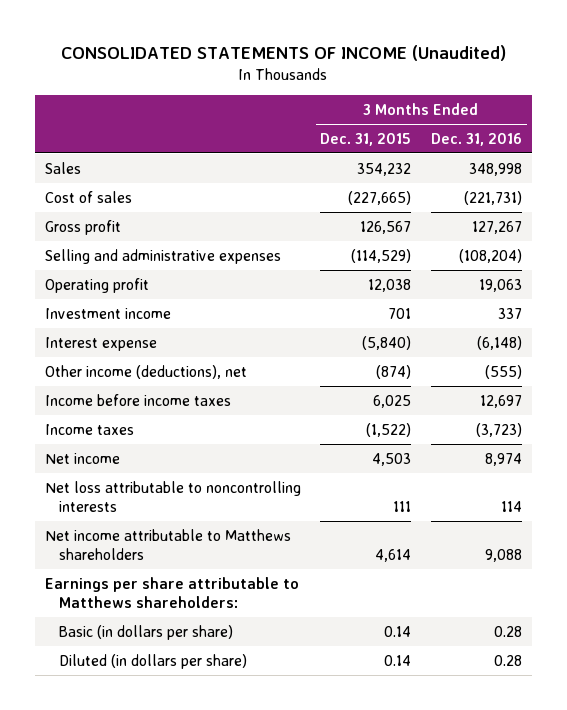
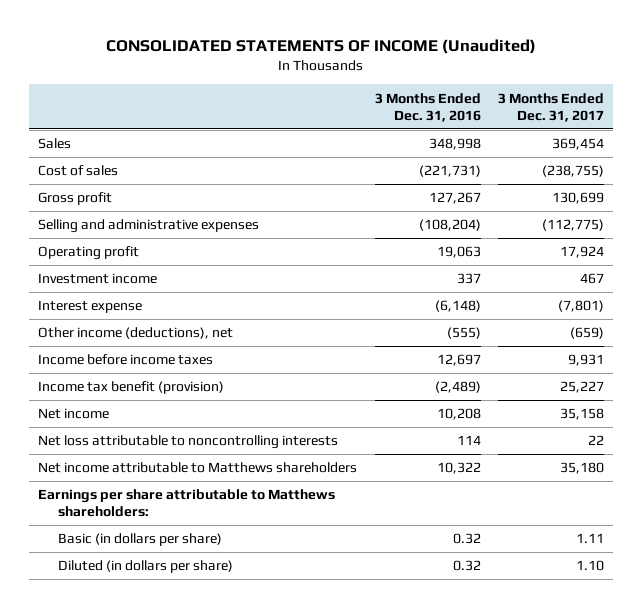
- | 3 Months Ended Dec. 31, 2015 | 3 Months Ended Dec. 31, 2016
+ | 3 Months Ended Dec. 31, 2016 | 3 Months Ended Dec. 31, 2017
- Income taxes | (1,522) | (3,723)
- Net income | 4,503 | 8,974
+ Income tax benefit (provision) | (2,489) | 25,227
+ Net income | 10,208 | 35,158
- Net income attributable to Matthews shareholders | 4,614 | 9,088
+ Net income attributable to Matthews shareholders | 10,322 | 35,180
- Basic (in dollars per share) | 0.14 | 0.28
- Diluted (in dollars per share) | 0.14 | 0.28
+ Basic (in dollars per share) | 0.32 | 1.11
+ Diluted (in dollars per share) | 0.32 | 1.10

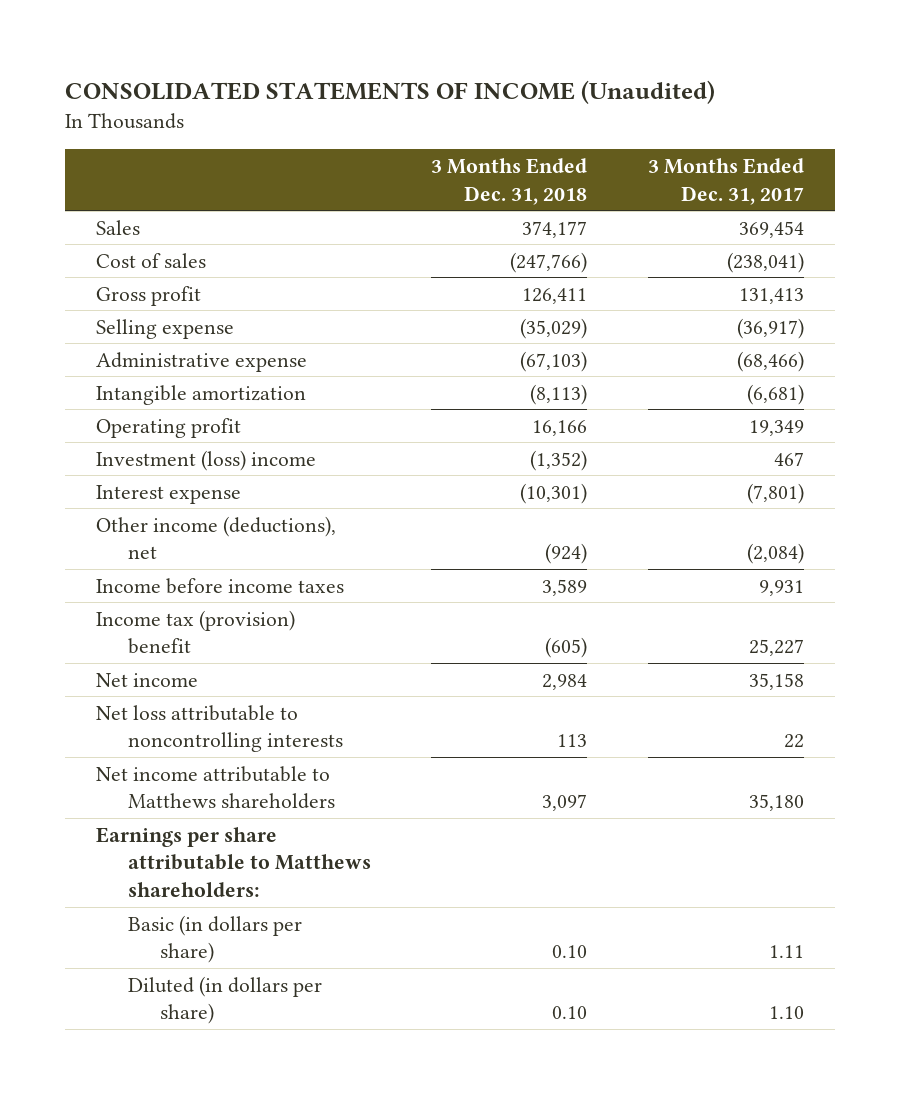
- | 3 Months Ended Dec. 31, 2016 | 3 Months Ended Dec. 31, 2017
+ | 3 Months Ended Dec. 31, 2018 | 3 Months Ended Dec. 31, 2017
- Cost of sales | (221,731) | (238,755)
- Gross profit | 127,267 | 130,699
- Selling and administrative expenses | (108,204) | (112,775)
- Operating profit | 19,063 | 17,924
- Investment income | 337 | 467
+ Cost of sales | (247,766) | (238,041)
+ Gross profit | 126,411 | 131,413
+ Selling expense | (35,029) | (36,917)
+ Administrative expense | (67,103) | (68,466)
+ Intangible amortization | (8,113) | (6,681)
+ Operating profit | 16,166 | 19,349
+ Investment (loss) income | (1,352) | 467
- Other income (deductions), net | (555) | (659)
+ Other income (deductions), net | (924) | (2,084)
- Income tax benefit (provision) | (2,489) | 25,227
+ Income tax (provision) benefit | (605) | 25,227

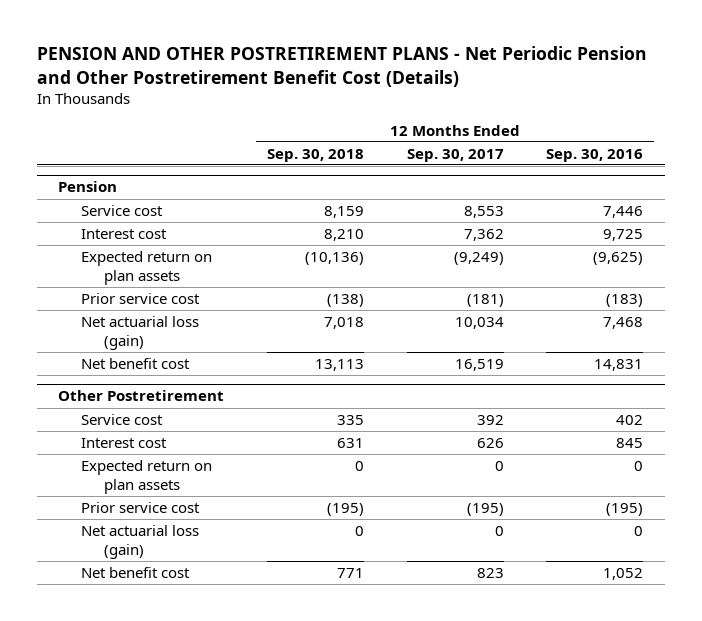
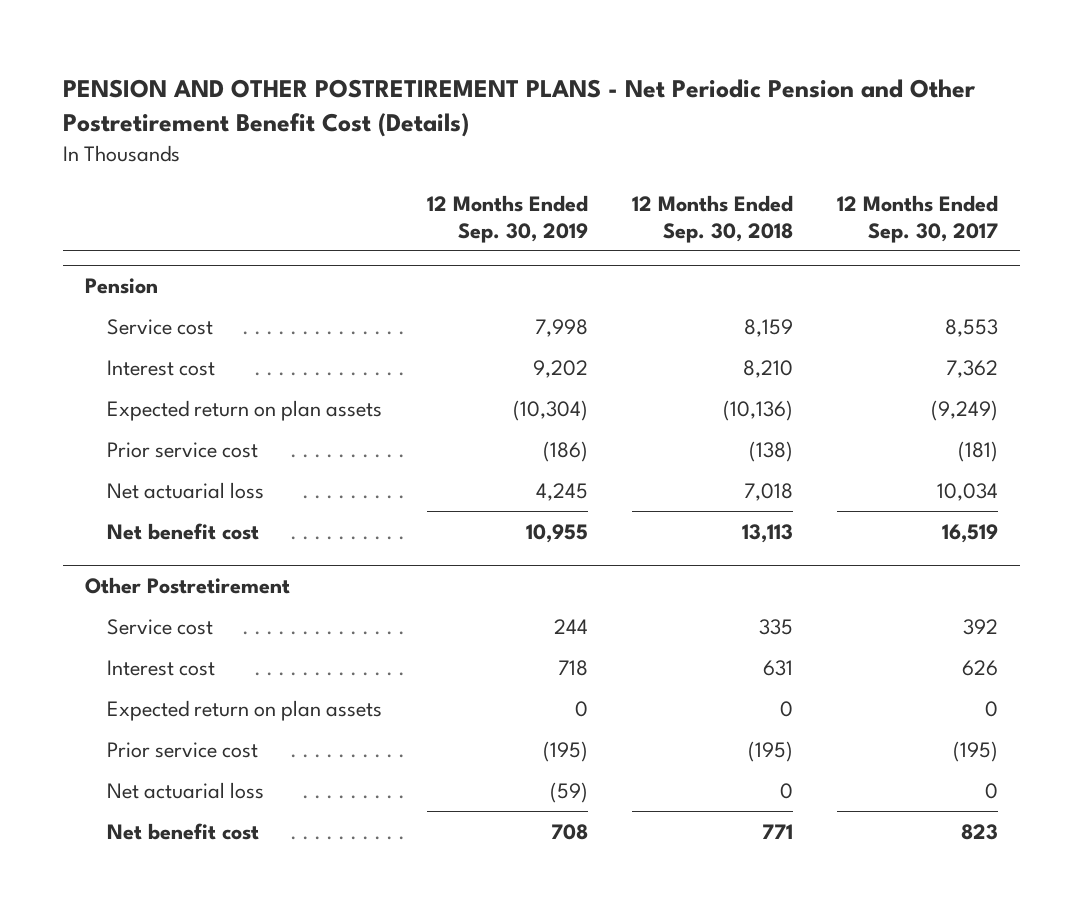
- | 12 Months Ended Sep. 30, 2018 | 12 Months Ended Sep. 30, 2017 | 12 Months Ended Sep. 30, 2016
+ | 12 Months Ended Sep. 30, 2019 | 12 Months Ended Sep. 30, 2018 | 12 Months Ended Sep. 30, 2017
@ Pension
- Net actuarial loss (gain) | 7,018 | 10,034 | 7,468
+ Net actuarial loss | 4,245 | 7,018 | 10,034
@ Other Postretirement
- Net actuarial loss (gain) | 0 | 0 | 0
+ Net actuarial loss | (59) | 0 | 0

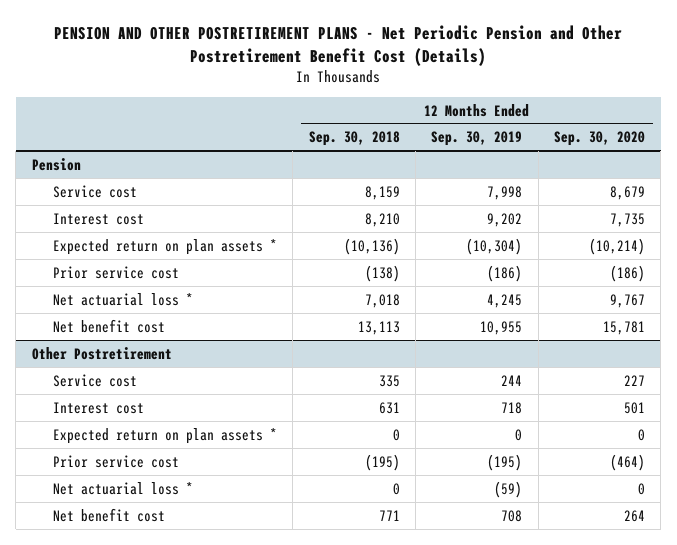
- | 12 Months Ended Sep. 30, 2019 | 12 Months Ended Sep. 30, 2018 | 12 Months Ended Sep. 30, 2017
+ | 12 Months Ended Sep. 30, 2018 | 12 Months Ended Sep. 30, 2019 | 12 Months Ended Sep. 30, 2020
@ Pension
- Expected return on plan assets | (10,304) | (10,136) | (9,249)
+ Expected return on plan assets * | (10,136) | (10,304) | (10,214)
- Net actuarial loss | 4,245 | 7,018 | 10,034
+ Net actuarial loss * | 7,018 | 4,245 | 9,767
@ Other Postretirement
- Expected return on plan assets | 0 | 0 | 0
+ Expected return on plan assets * | 0 | 0 | 0
- Net actuarial loss | (59) | 0 | 0
+ Net actuarial loss * | 0 | (59) | 0

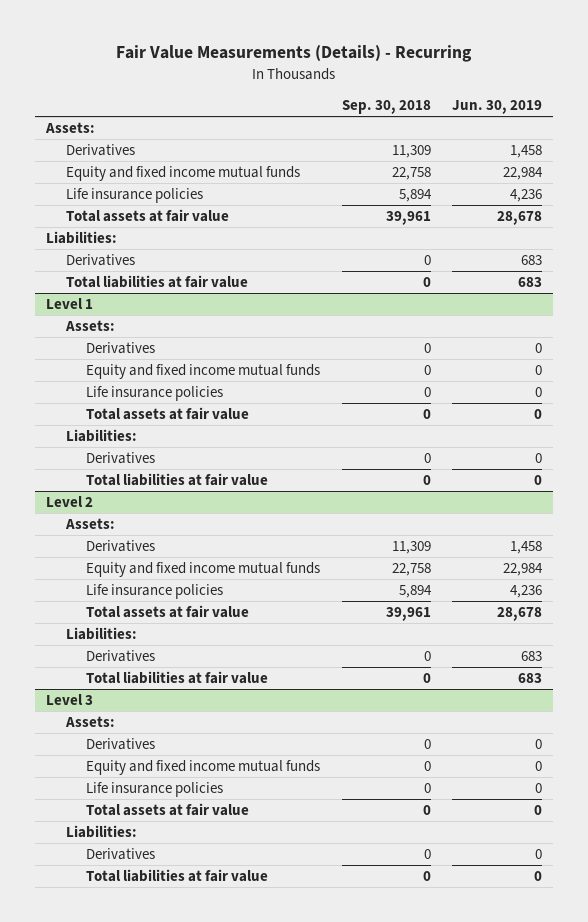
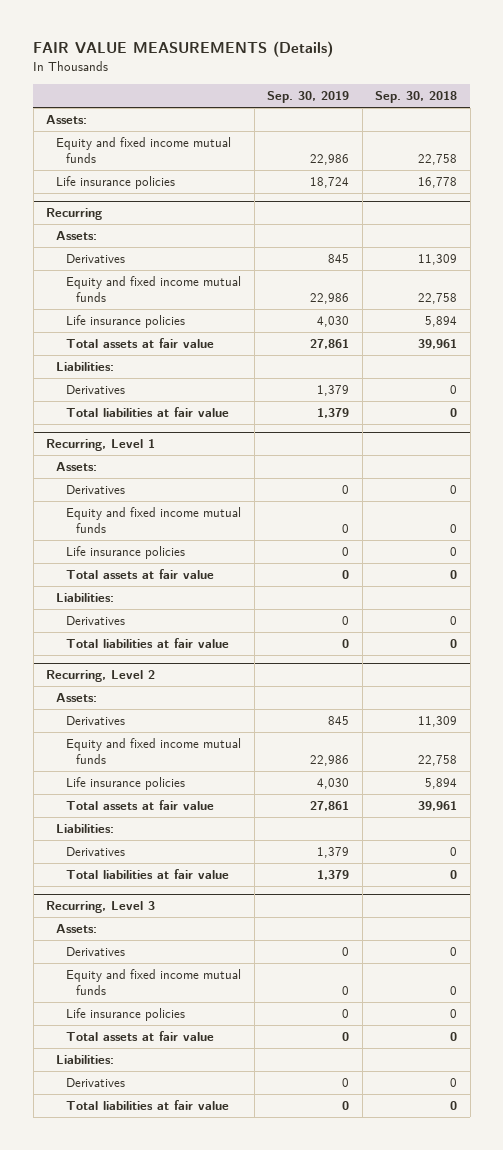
- Fair Value Measurements (Details) - Recurring
+ FAIR VALUE MEASUREMENTS (Details)
- | Sep. 30, 2018 | Jun. 30, 2019
+ | Sep. 30, 2019 | Sep. 30, 2018
+ Equity and fixed income mutual funds | 22,986 | 22,758
+ Life insurance policies | 18,724 | 16,778
+ Recurring
+ Assets:
- Level 1
+ Recurring, Level 1
- Level 2
+ Recurring, Level 2
- Level 3
+ Recurring, Level 3

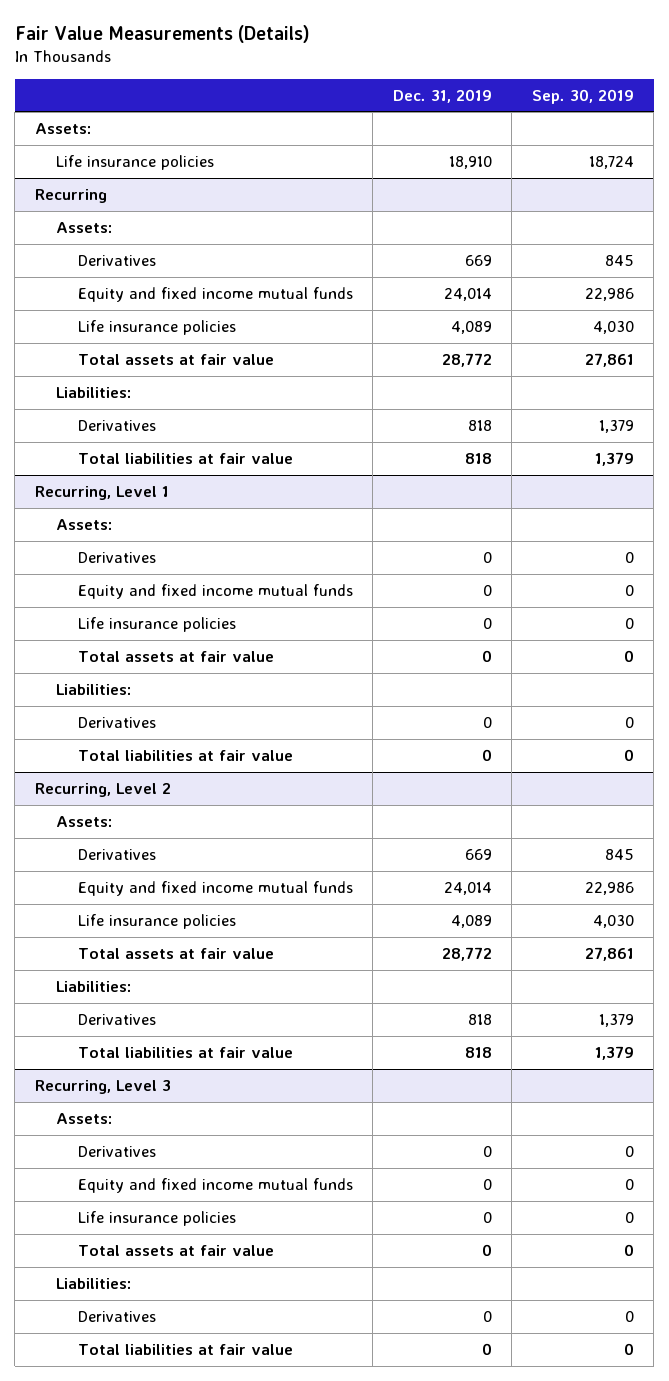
- FAIR VALUE MEASUREMENTS (Details)
+ Fair Value Measurements (Details)
- | Sep. 30, 2019 | Sep. 30, 2018
+ | Dec. 31, 2019 | Sep. 30, 2019
- Equity and fixed income mutual funds | 22,986 | 22,758

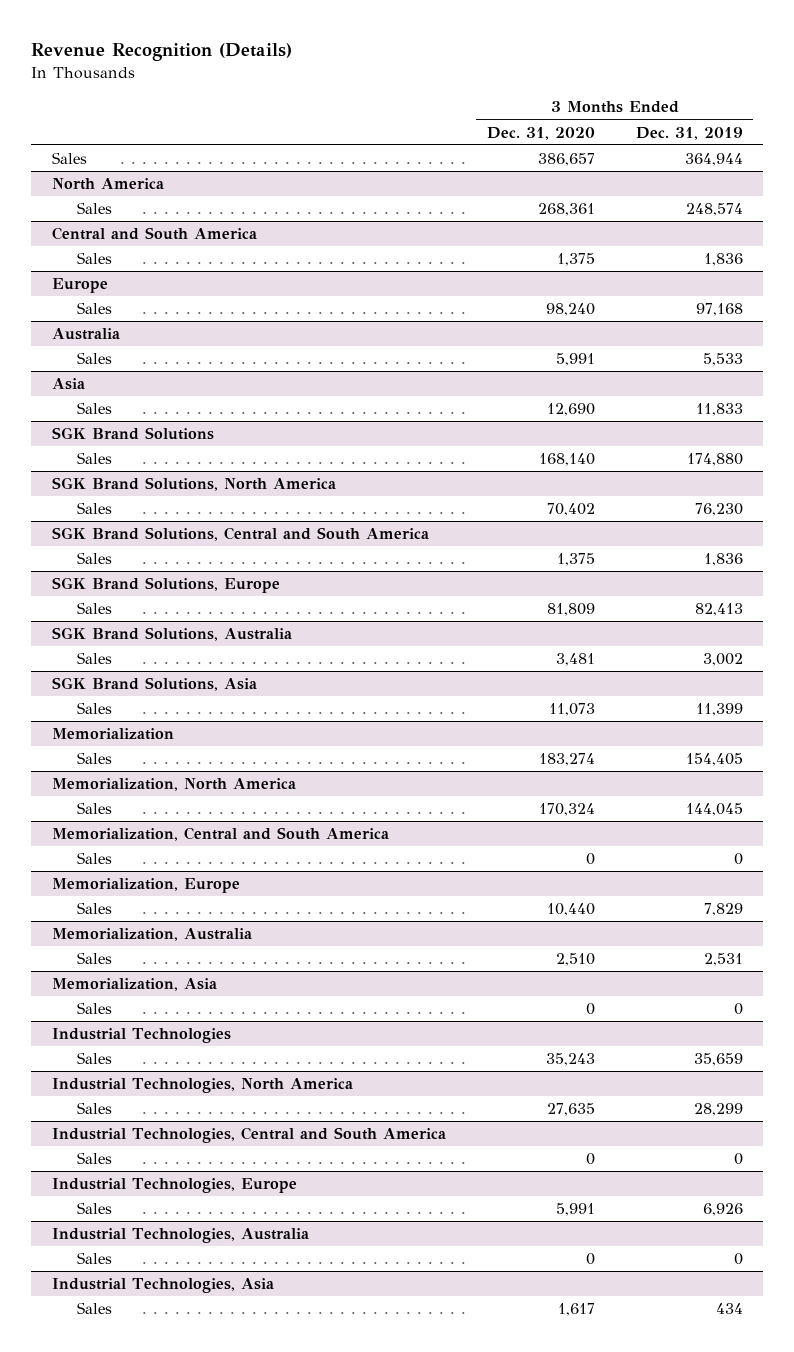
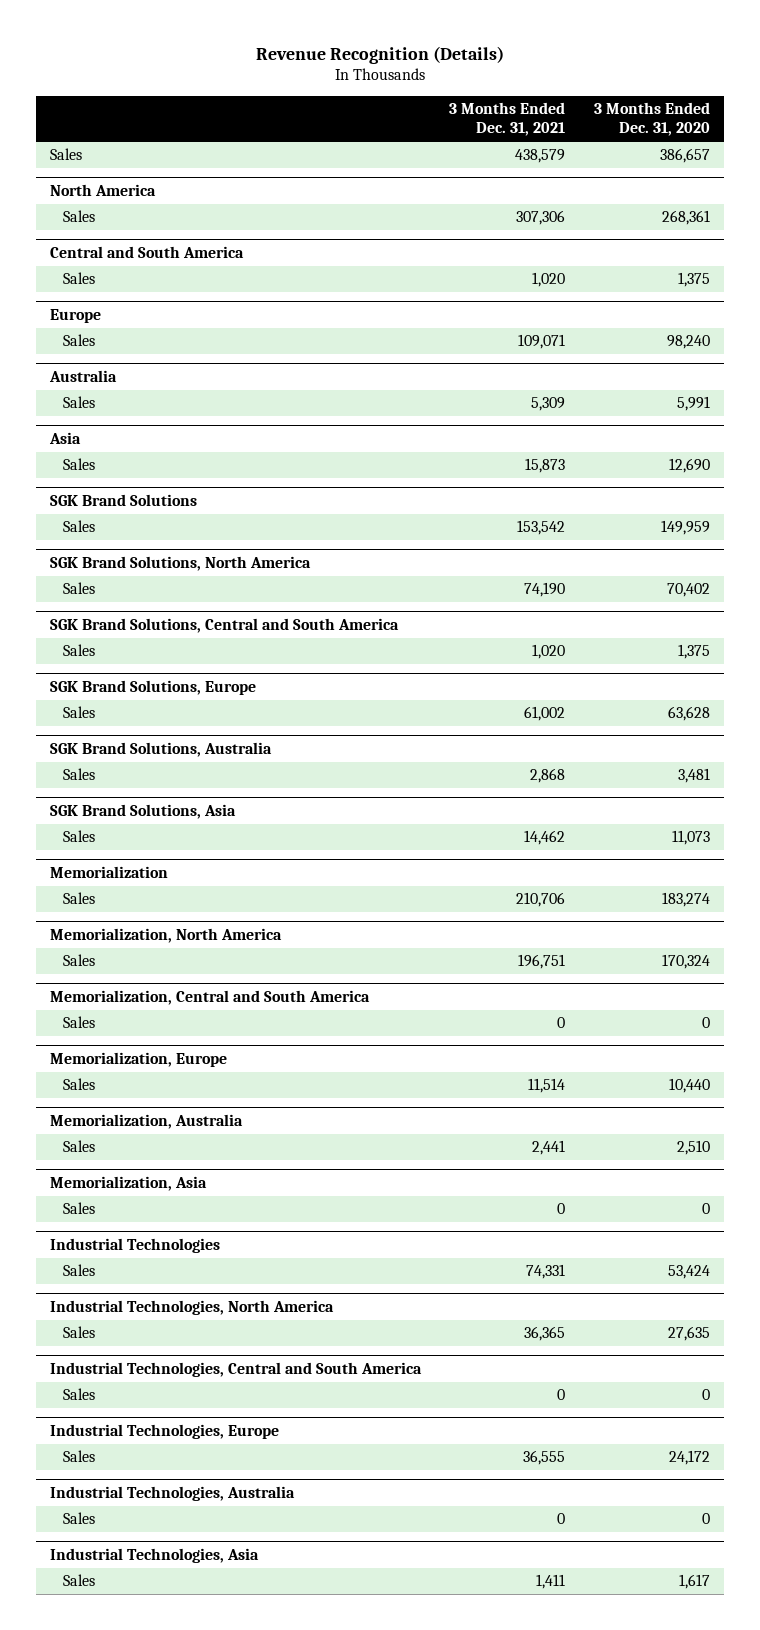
- | 3 Months Ended Dec. 31, 2020 | 3 Months Ended Dec. 31, 2019
+ | 3 Months Ended Dec. 31, 2021 | 3 Months Ended Dec. 31, 2020
@ SGK Brand Solutions
- Sales | 168,140 | 174,880
+ Sales | 153,542 | 149,959
@ SGK Brand Solutions, Europe
- Sales | 81,809 | 82,413
+ Sales | 61,002 | 63,628
@ Industrial Technologies
- Sales | 35,243 | 35,659
+ Sales | 74,331 | 53,424
@ Industrial Technologies, Europe
- Sales | 5,991 | 6,926
+ Sales | 36,555 | 24,172

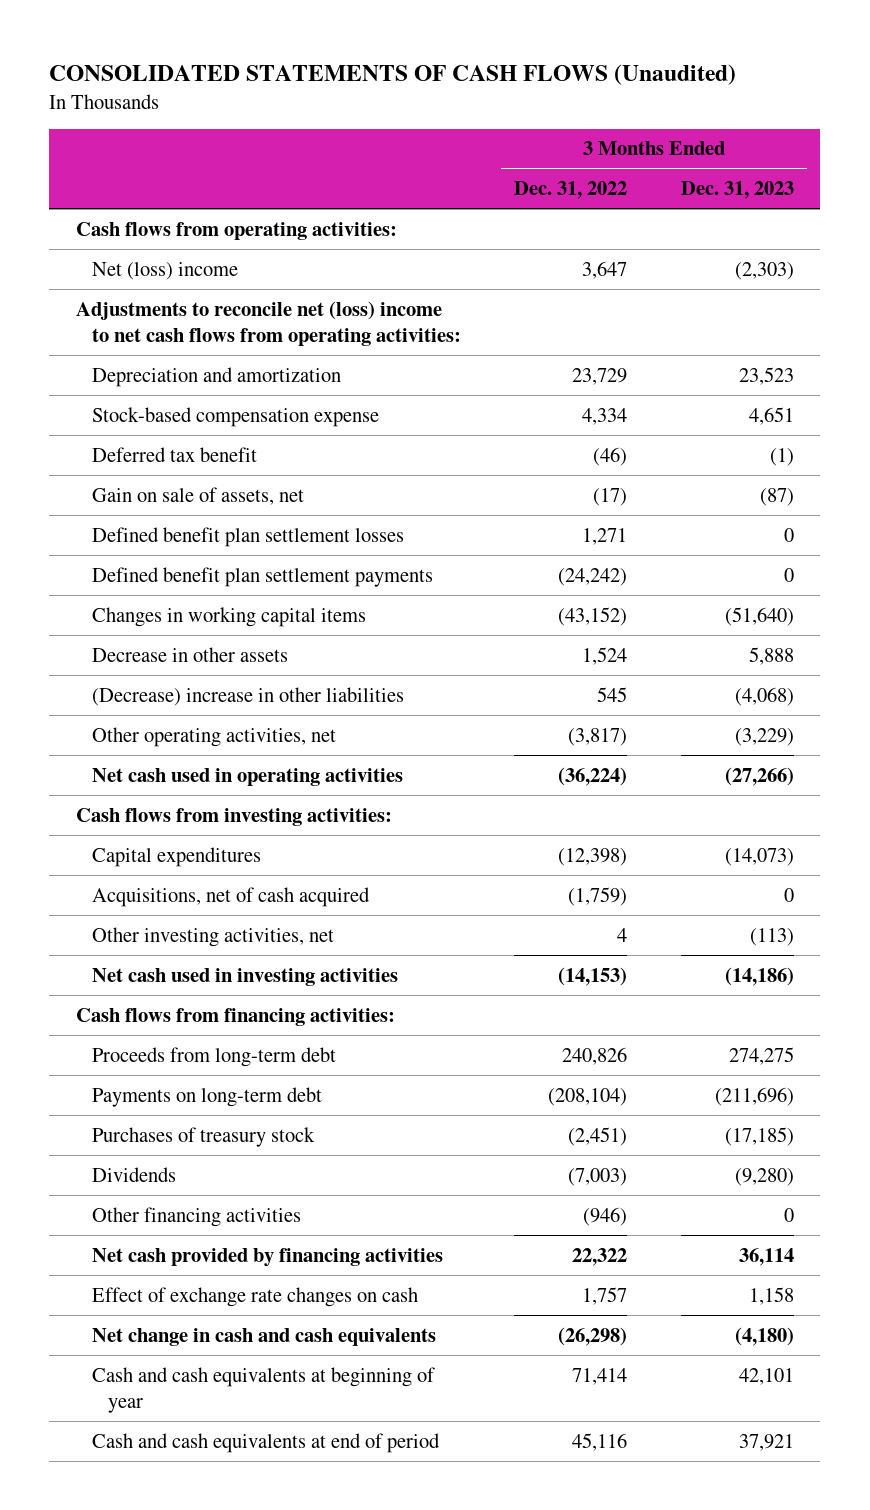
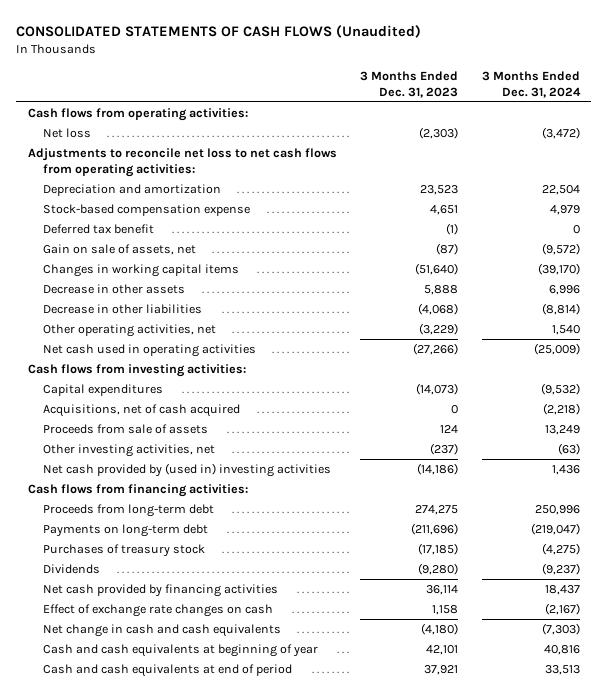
- | 3 Months Ended Dec. 31, 2022 | 3 Months Ended Dec. 31, 2023
+ | 3 Months Ended Dec. 31, 2023 | 3 Months Ended Dec. 31, 2024
- Net (loss) income | 3,647 | (2,303)
- Adjustments to reconcile net (loss) income to net cash flows from operating activities:
+ Net loss | (2,303) | (3,472)
+ Adjustments to reconcile net loss to net cash flows from operating activities:
- Defined benefit plan settlement losses | 1,271 | 0
- Defined benefit plan settlement payments | (24,242) | 0
- (Decrease) increase in other liabilities | 545 | (4,068)
+ Decrease in other liabilities | (4,068) | (8,814)
- Other investing activities, net | 4 | (113)
- Net cash used in investing activities | (14,153) | (14,186)
+ Proceeds from sale of assets | 124 | 13,249
+ Other investing activities, net | (237) | (63)
+ Net cash provided by (used in) investing activities | (14,186) | 1,436
- Other financing activities | (946) | 0

